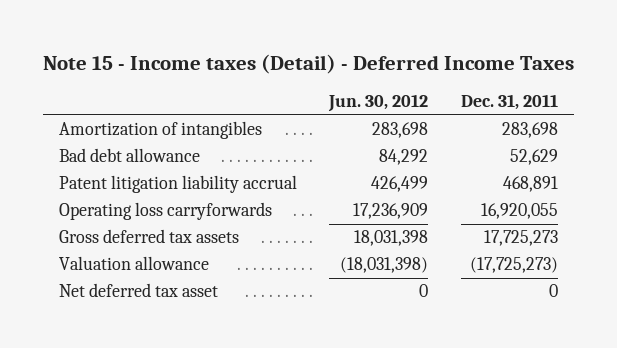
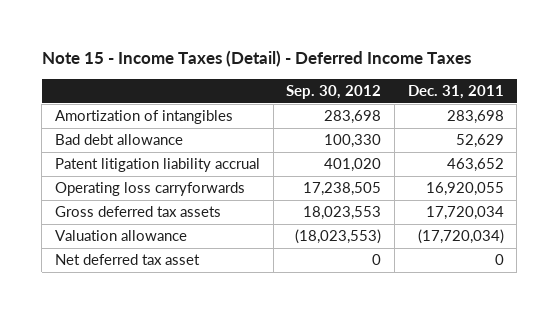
- Note 15 - Income taxes (Detail) - Deferred Income Taxes
+ Note 15 - Income Taxes (Detail) - Deferred Income Taxes
- | Jun. 30, 2012 | Dec. 31, 2011
+ | Sep. 30, 2012 | Dec. 31, 2011
- Patent litigation liability accrual | 426,499 | 468,891
+ Patent litigation liability accrual | 401,020 | 463,652
- Gross deferred tax assets | 18,031,398 | 17,725,273
- Valuation allowance | (18,031,398) | (17,725,273)
+ Gross deferred tax assets | 18,023,553 | 17,720,034
+ Valuation allowance | (18,023,553) | (17,720,034)

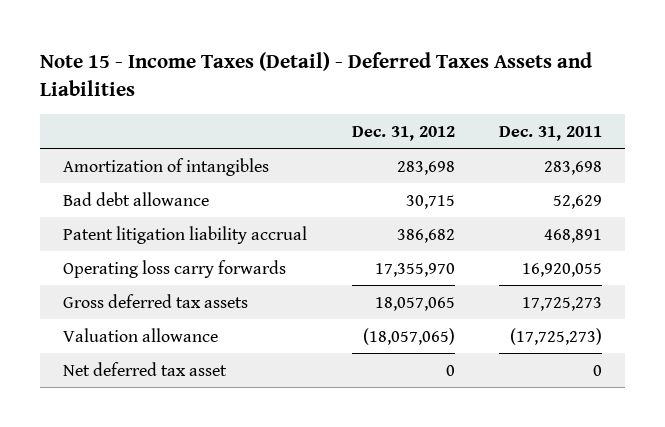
- Note 15 - Income Taxes (Detail) - Deferred Income Taxes
+ Note 15 - Income Taxes (Detail) - Deferred Taxes Assets and Liabilities
- | Sep. 30, 2012 | Dec. 31, 2011
+ | Dec. 31, 2012 | Dec. 31, 2011
- Patent litigation liability accrual | 401,020 | 463,652
- Operating loss carryforwards | 17,238,505 | 16,920,055
- Gross deferred tax assets | 18,023,553 | 17,720,034
- Valuation allowance | (18,023,553) | (17,720,034)
+ Patent litigation liability accrual | 386,682 | 468,891
+ Operating loss carry forwards | 17,355,970 | 16,920,055
+ Gross deferred tax assets | 18,057,065 | 17,725,273
+ Valuation allowance | (18,057,065) | (17,725,273)

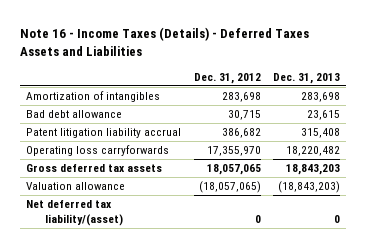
- Note 15 - Income Taxes (Detail) - Deferred Taxes Assets and Liabilities
+ Note 16 - Income Taxes (Details) - Deferred Taxes Assets and Liabilities
- | Dec. 31, 2012 | Dec. 31, 2011
+ | Dec. 31, 2012 | Dec. 31, 2013
- Operating loss carry forwards | 17,355,970 | 16,920,055
+ Operating loss carryforwards | 17,355,970 | 18,220,482
- Net deferred tax asset | 0 | 0
+ Net deferred tax liability/(asset) | 0 | 0

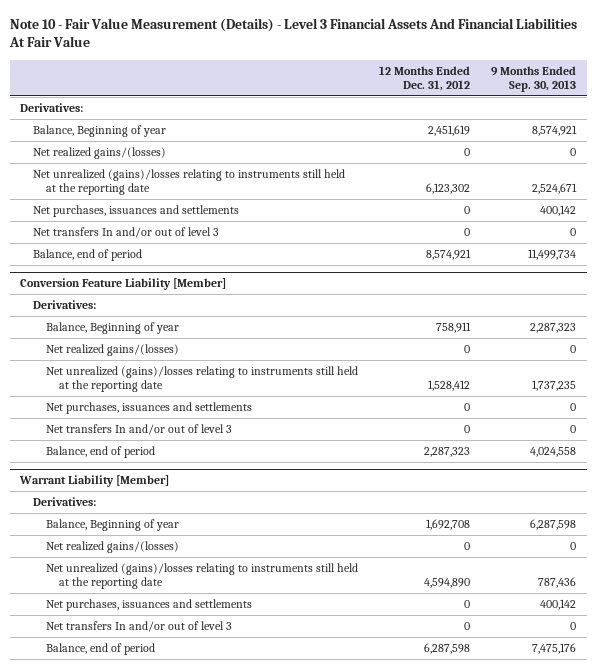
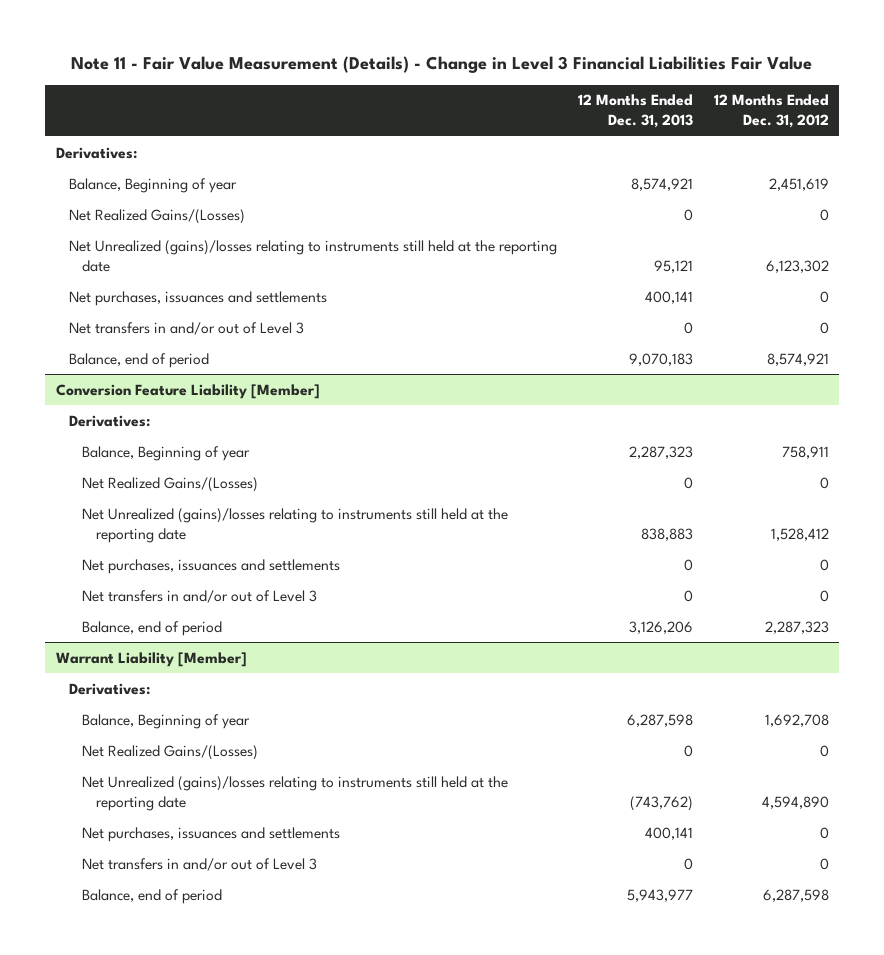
- Note 10 - Fair Value Measurement (Details) - Level 3 Financial Assets And Financial Liabilities At Fair Value
+ Note 11 - Fair Value Measurement (Details) - Change in Level 3 Financial Liabilities Fair Value
- | 12 Months Ended Dec. 31, 2012 | 9 Months Ended Sep. 30, 2013
+ | 12 Months Ended Dec. 31, 2013 | 12 Months Ended Dec. 31, 2012
- Net realized gains/(losses) | 0 | 0
- Net unrealized (gains)/losses relating to instruments still held at the reporting date | 6,123,302 | 2,524,671
+ Net Realized Gains/(Losses) | 0 | 0
+ Net Unrealized (gains)/losses relating to instruments still held at the reporting date | 95,121 | 6,123,302
- Net transfers In and/or out of level 3 | 0 | 0
+ Net transfers in and/or out of Level 3 | 0 | 0
@ Conversion Feature Liability [Member]
- Net realized gains/(losses) | 0 | 0
- Net unrealized (gains)/losses relating to instruments still held at the reporting date | 1,528,412 | 1,737,235
+ Net Realized Gains/(Losses) | 0 | 0
+ Net Unrealized (gains)/losses relating to instruments still held at the reporting date | 838,883 | 1,528,412
- Net transfers In and/or out of level 3 | 0 | 0
+ Net transfers in and/or out of Level 3 | 0 | 0
@ Warrant Liability [Member]
- Net realized gains/(losses) | 0 | 0
- Net unrealized (gains)/losses relating to instruments still held at the reporting date | 4,594,890 | 787,436
+ Net Realized Gains/(Losses) | 0 | 0
+ Net Unrealized (gains)/losses relating to instruments still held at the reporting date | (743,762) | 4,594,890
- Net transfers In and/or out of level 3 | 0 | 0
+ Net transfers in and/or out of Level 3 | 0 | 0

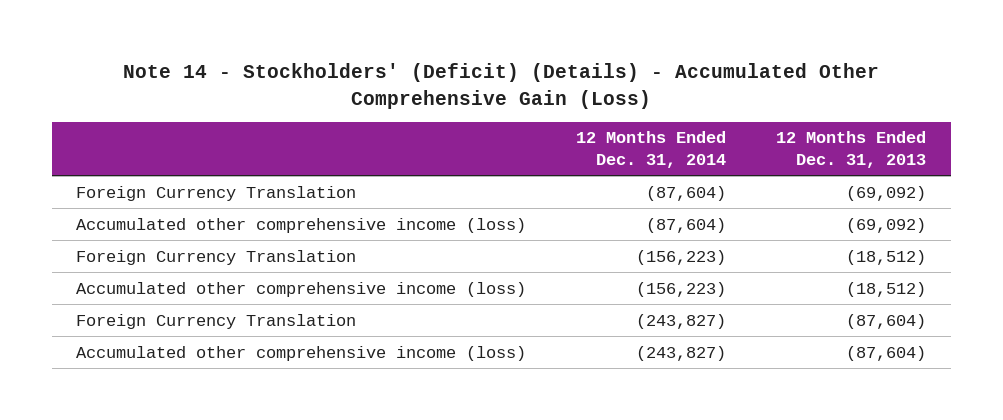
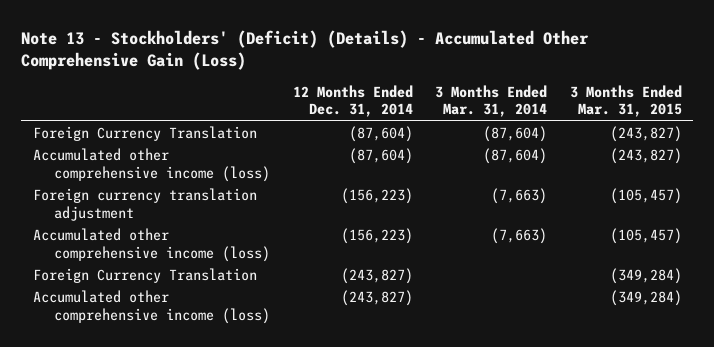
- Note 14 - Stockholders' (Deficit) (Details) - Accumulated Other Comprehensive Gain (Loss)
+ Note 13 - Stockholders' (Deficit) (Details) - Accumulated Other Comprehensive Gain (Loss)
- | 12 Months Ended Dec. 31, 2014 | 12 Months Ended Dec. 31, 2013
+ | 12 Months Ended Dec. 31, 2014 | 3 Months Ended Mar. 31, 2014 | 3 Months Ended Mar. 31, 2015
- Foreign Currency Translation | (156,223) | (18,512)
+ Foreign currency translation adjustment | (156,223) | (7,663) | (105,457)

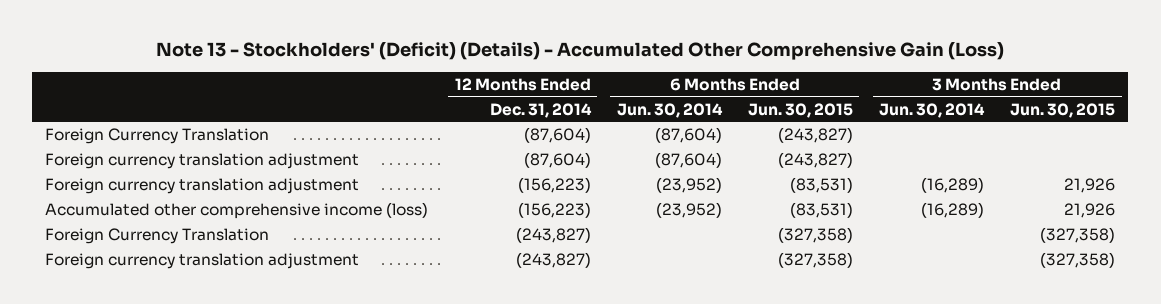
- | 12 Months Ended Dec. 31, 2014 | 3 Months Ended Mar. 31, 2014 | 3 Months Ended Mar. 31, 2015
+ | 12 Months Ended Dec. 31, 2014 | 6 Months Ended Jun. 30, 2014 | 6 Months Ended Jun. 30, 2015 | 3 Months Ended Jun. 30, 2014 | 3 Months Ended Jun. 30, 2015
- Accumulated other comprehensive income (loss) | (87,604) | (87,604) | (243,827)
+ Foreign currency translation adjustment | (87,604) | (87,604) | (243,827) | |
- Accumulated other comprehensive income (loss) | (243,827) | | (349,284)
+ Foreign currency translation adjustment | (243,827) | | (327,358) | | (327,358)

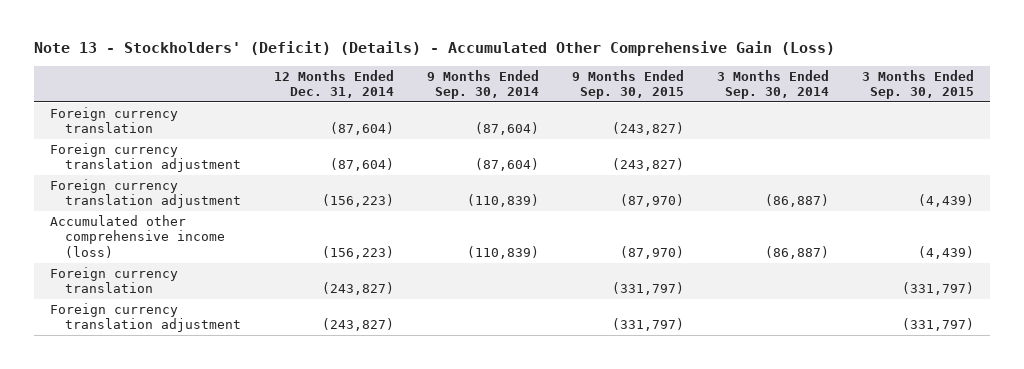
- | 12 Months Ended Dec. 31, 2014 | 6 Months Ended Jun. 30, 2014 | 6 Months Ended Jun. 30, 2015 | 3 Months Ended Jun. 30, 2014 | 3 Months Ended Jun. 30, 2015
+ | 12 Months Ended Dec. 31, 2014 | 9 Months Ended Sep. 30, 2014 | 9 Months Ended Sep. 30, 2015 | 3 Months Ended Sep. 30, 2014 | 3 Months Ended Sep. 30, 2015
- Foreign Currency Translation | (87,604) | (87,604) | (243,827) | |
+ Foreign currency translation | (87,604) | (87,604) | (243,827) | |
- Foreign Currency Translation | (243,827) | | (327,358) | | (327,358)
+ Foreign currency translation | (243,827) | | (331,797) | | (331,797)

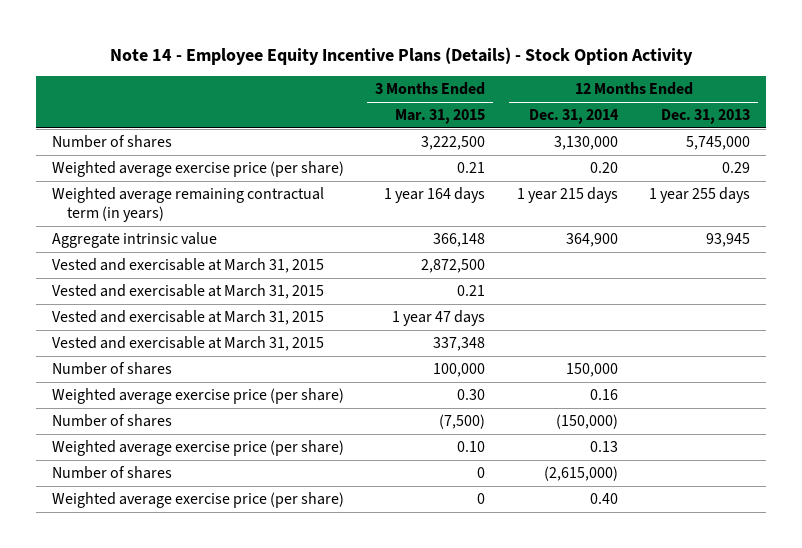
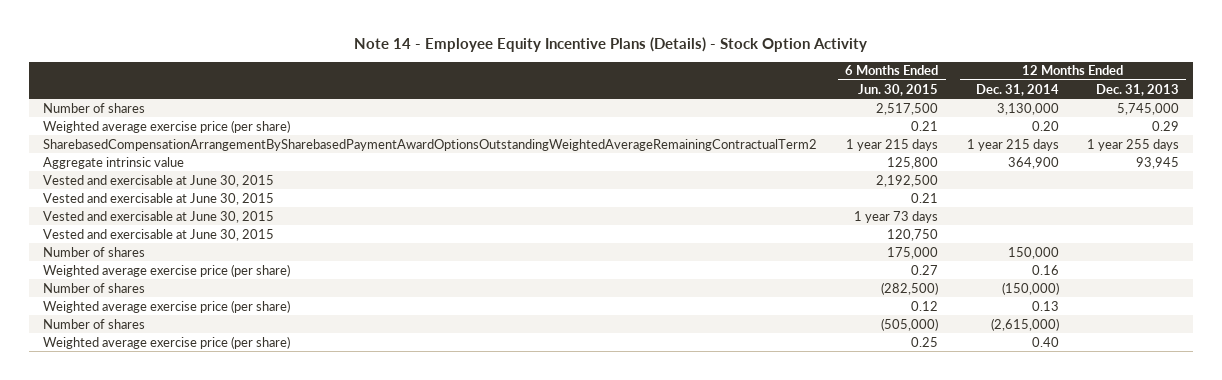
- | 3 Months Ended Mar. 31, 2015 | 12 Months Ended Dec. 31, 2014 | 12 Months Ended Dec. 31, 2013
+ | 6 Months Ended Jun. 30, 2015 | 12 Months Ended Dec. 31, 2014 | 12 Months Ended Dec. 31, 2013
- Weighted average remaining contractual term (in years) | 1 year 164 days | 1 year 215 days | 1 year 255 days
+ SharebasedCompensationArrangementBySharebasedPaymentAwardOptionsOutstandingWeightedAverageRemainingContractualTerm2 | 1 year 215 days | 1 year 215 days | 1 year 255 days
- Vested and exercisable at March 31, 2015 | 2,872,500 | |
- Vested and exercisable at March 31, 2015 | 0.21 | |
- Vested and exercisable at March 31, 2015 | 1 year 47 days | |
- Vested and exercisable at March 31, 2015 | 337,348 | |
+ Vested and exercisable at June 30, 2015 | 2,192,500 | |
+ Vested and exercisable at June 30, 2015 | 0.21 | |
+ Vested and exercisable at June 30, 2015 | 1 year 73 days | |
+ Vested and exercisable at June 30, 2015 | 120,750 | |

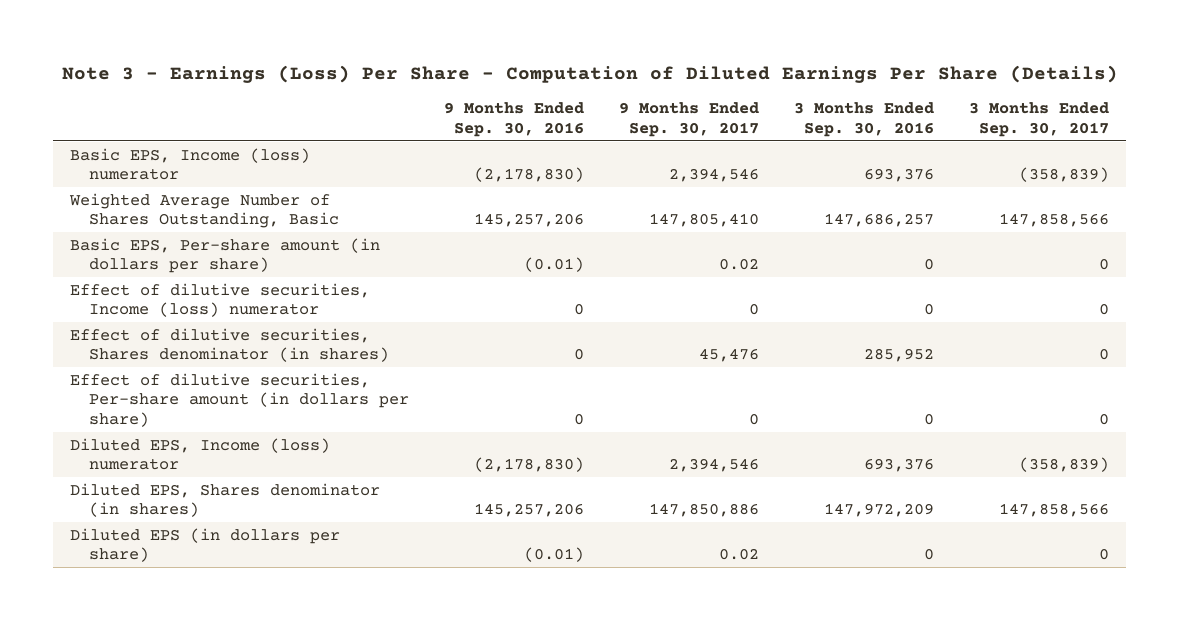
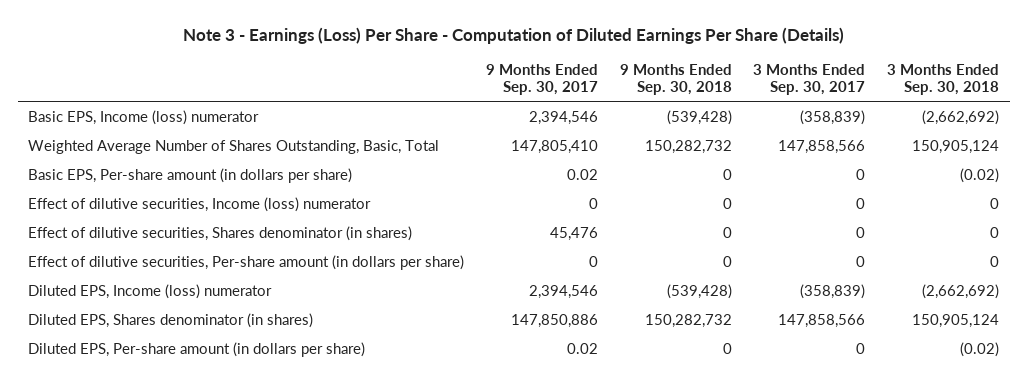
- | 9 Months Ended Sep. 30, 2016 | 9 Months Ended Sep. 30, 2017 | 3 Months Ended Sep. 30, 2016 | 3 Months Ended Sep. 30, 2017
+ | 9 Months Ended Sep. 30, 2017 | 9 Months Ended Sep. 30, 2018 | 3 Months Ended Sep. 30, 2017 | 3 Months Ended Sep. 30, 2018
- Weighted Average Number of Shares Outstanding, Basic | 145,257,206 | 147,805,410 | 147,686,257 | 147,858,566
+ Weighted Average Number of Shares Outstanding, Basic, Total | 147,805,410 | 150,282,732 | 147,858,566 | 150,905,124
- Diluted EPS (in dollars per share) | (0.01) | 0.02 | 0 | 0
+ Diluted EPS, Per-share amount (in dollars per share) | 0.02 | 0 | 0 | (0.02)

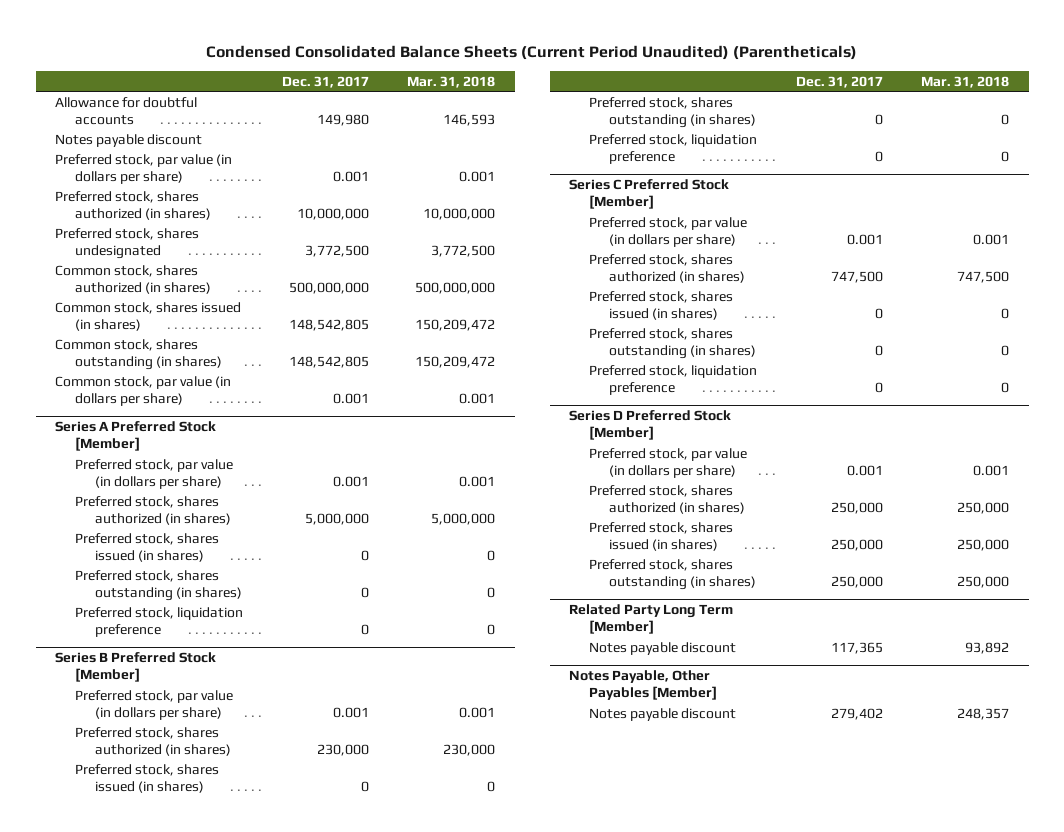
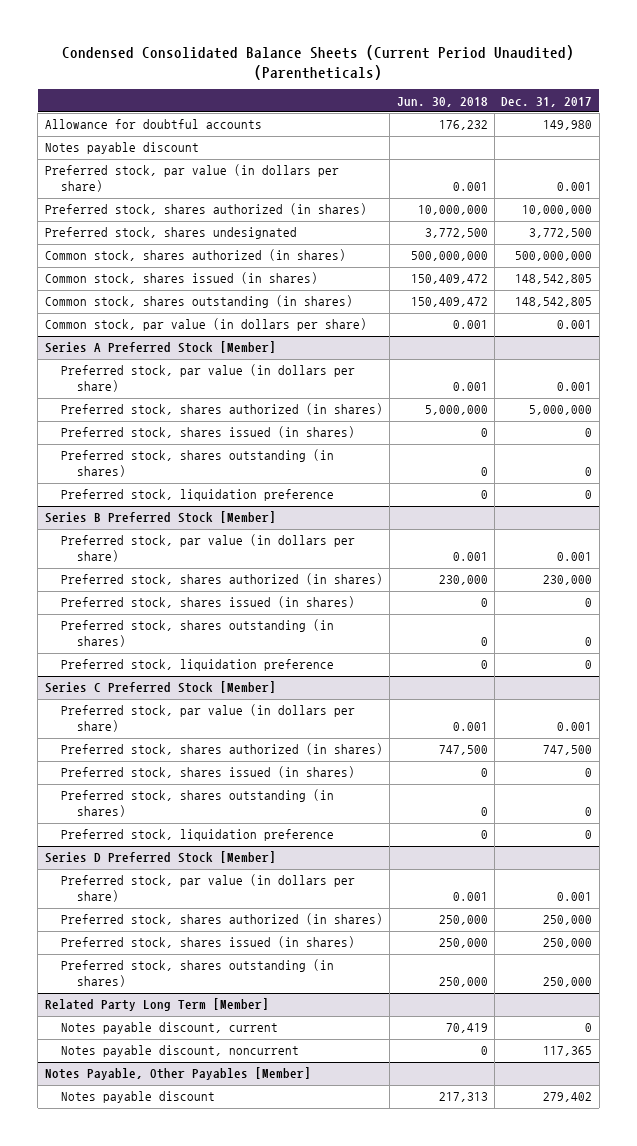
- | Dec. 31, 2017 | Mar. 31, 2018
+ | Jun. 30, 2018 | Dec. 31, 2017
@ Related Party Long Term [Member]
- Notes payable discount | 117,365 | 93,892
+ Notes payable discount, current | 70,419 | 0
+ Notes payable discount, noncurrent | 0 | 117,365

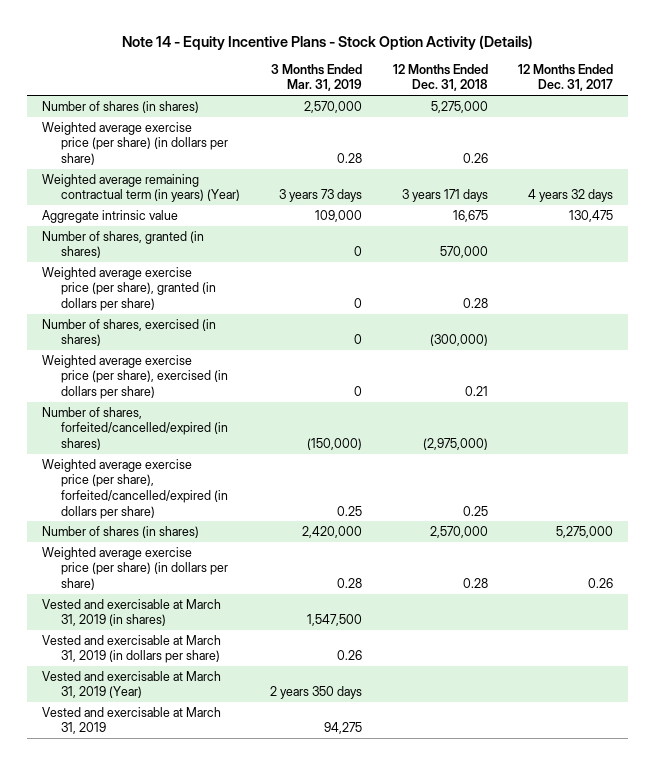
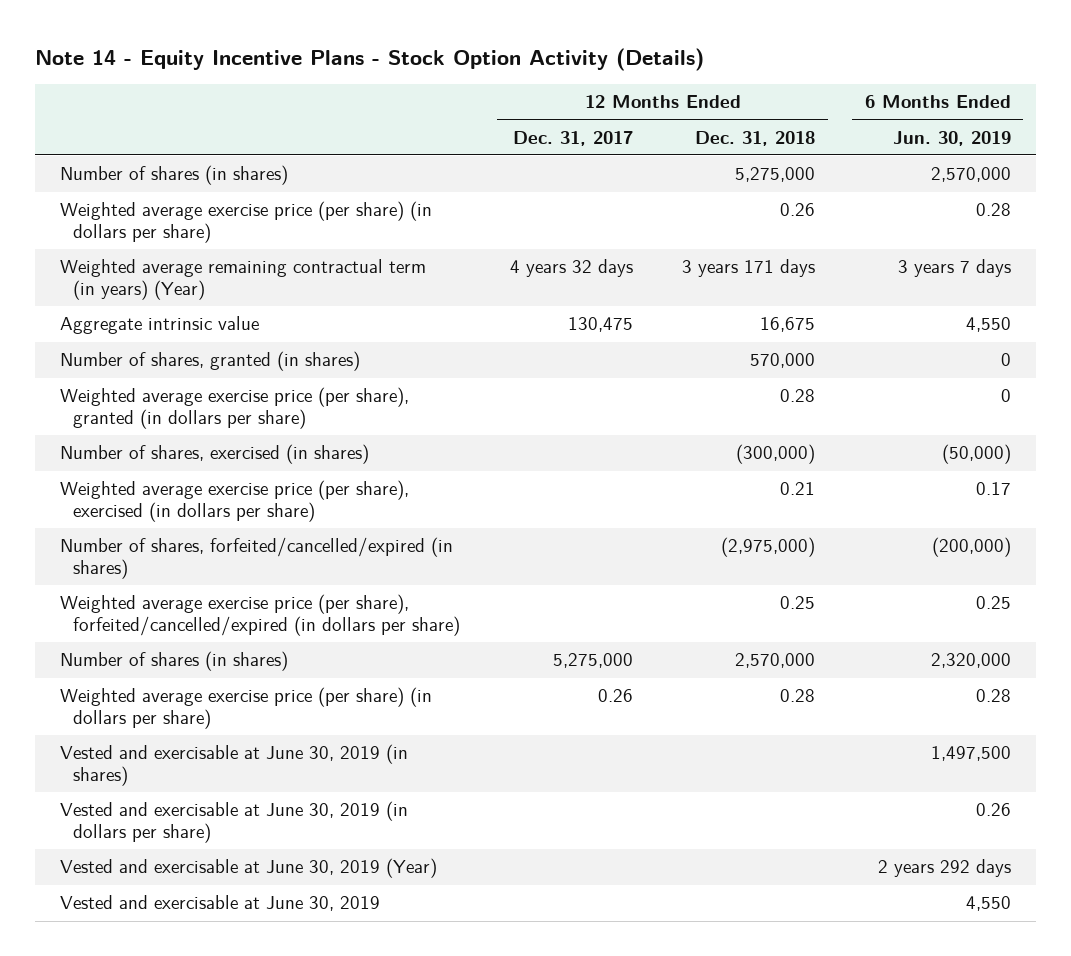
- | 3 Months Ended Mar. 31, 2019 | 12 Months Ended Dec. 31, 2018 | 12 Months Ended Dec. 31, 2017
+ | 12 Months Ended Dec. 31, 2017 | 12 Months Ended Dec. 31, 2018 | 6 Months Ended Jun. 30, 2019
- Vested and exercisable at March 31, 2019 (in shares) | 1,547,500 | |
- Vested and exercisable at March 31, 2019 (in dollars per share) | 0.26 | |
- Vested and exercisable at March 31, 2019 (Year) | 2 years 350 days | |
- Vested and exercisable at March 31, 2019 | 94,275 | |
+ Vested and exercisable at June 30, 2019 (in shares) | | | 1,497,500
+ Vested and exercisable at June 30, 2019 (in dollars per share) | | | 0.26
+ Vested and exercisable at June 30, 2019 (Year) | | | 2 years 292 days
+ Vested and exercisable at June 30, 2019 | | | 4,550

